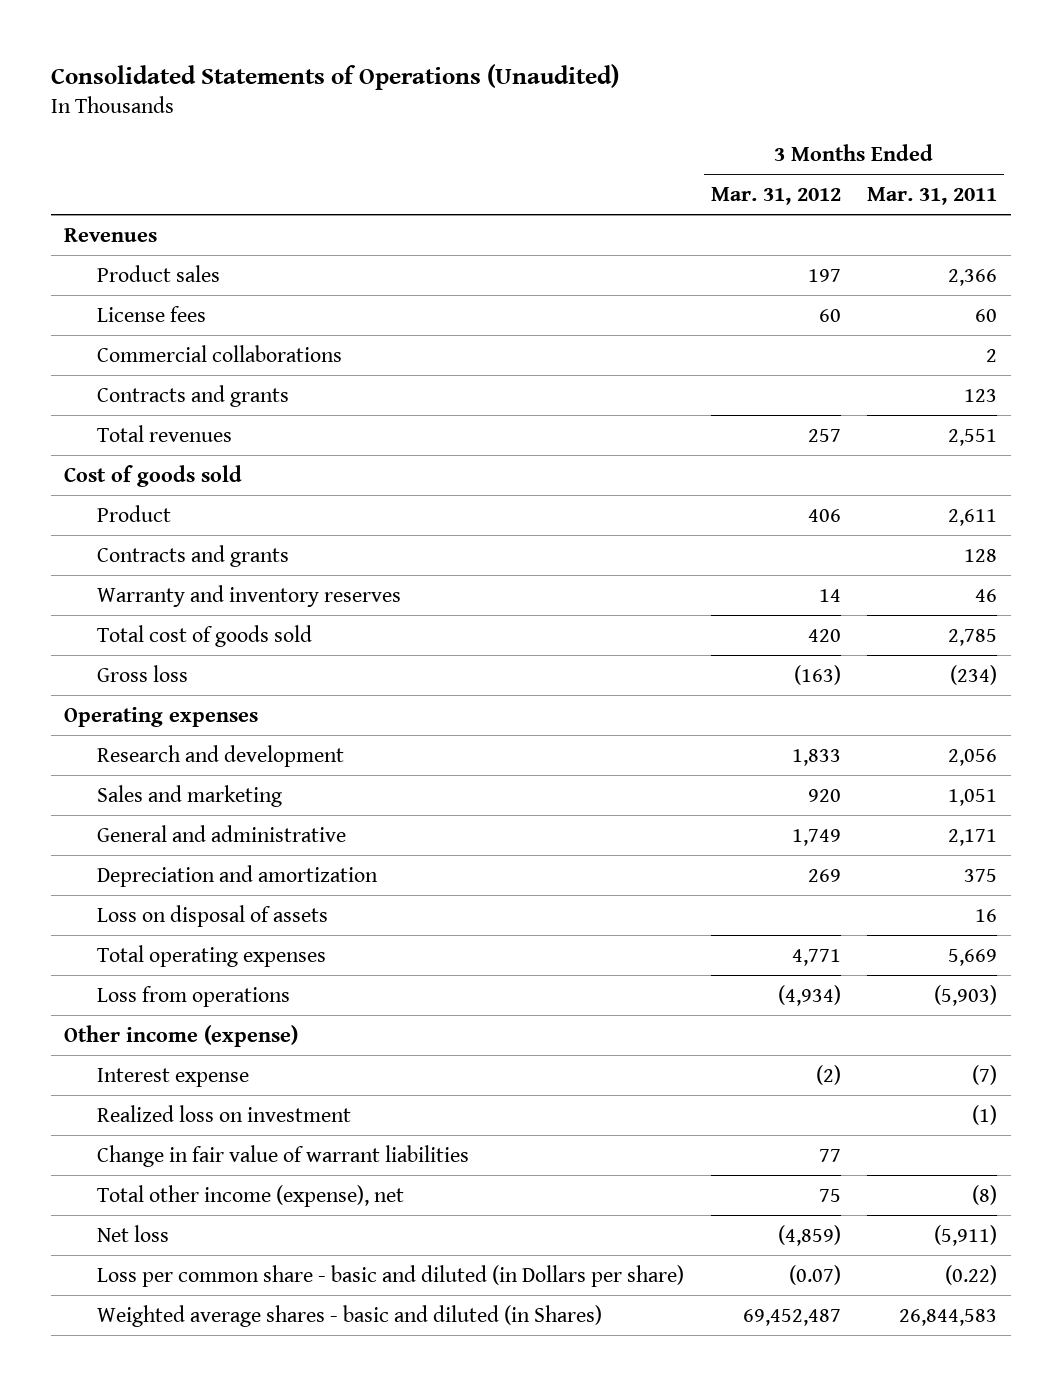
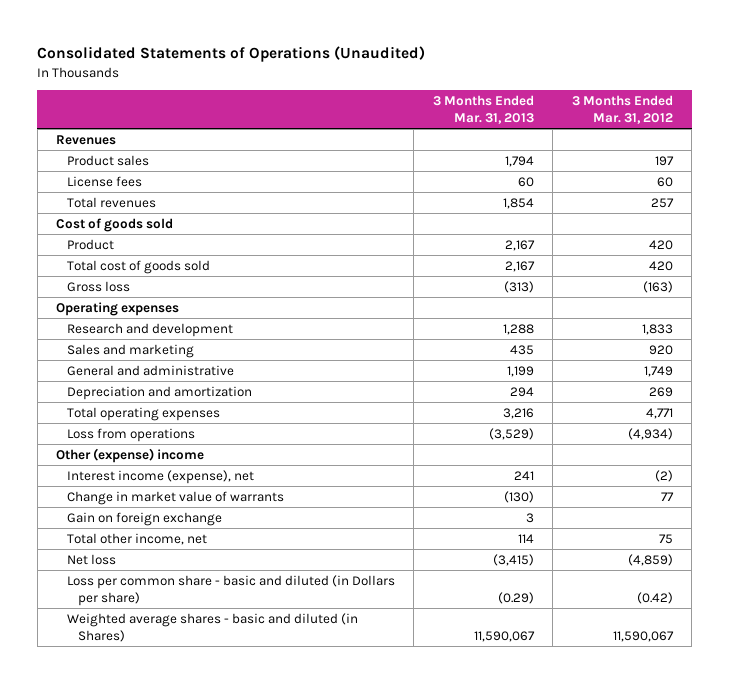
- | 3 Months Ended Mar. 31, 2012 | 3 Months Ended Mar. 31, 2011
+ | 3 Months Ended Mar. 31, 2013 | 3 Months Ended Mar. 31, 2012
- Commercial collaborations | | 2
- Contracts and grants | | 123
- Product | 406 | 2,611
- Contracts and grants | | 128
- Warranty and inventory reserves | 14 | 46
+ Product | 2,167 | 420
- Loss on disposal of assets | | 16
- Other income (expense)
- Interest expense | (2) | (7)
- Realized loss on investment | | (1)
- Change in fair value of warrant liabilities | 77 |
- Total other income (expense), net | 75 | (8)
+ Other (expense) income
+ Interest income (expense), net | 241 | (2)
+ Change in market value of warrants | (130) | 77
+ Gain on foreign exchange | 3 |
+ Total other income, net | 114 | 75
- Loss per common share - basic and diluted (in Dollars per share) | (0.07) | (0.22)
- Weighted average shares - basic and diluted (in Shares) | 69,452,487 | 26,844,583
+ Loss per common share - basic and diluted (in Dollars per share) | (0.29) | (0.42)
+ Weighted average shares - basic and diluted (in Shares) | 11,590,067 | 11,590,067

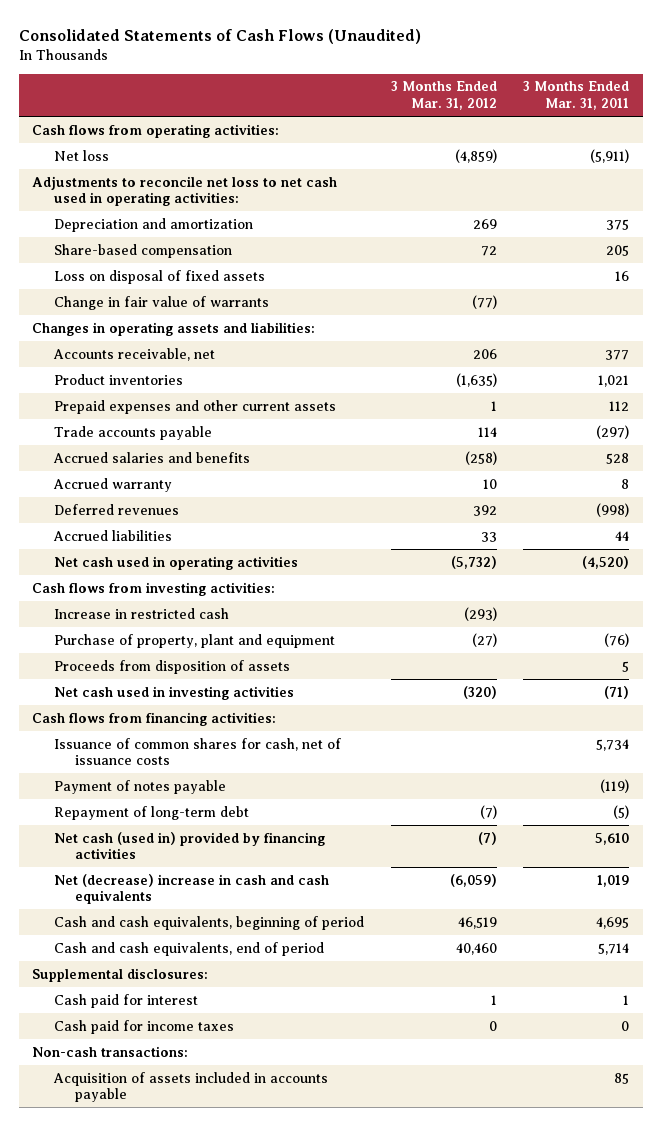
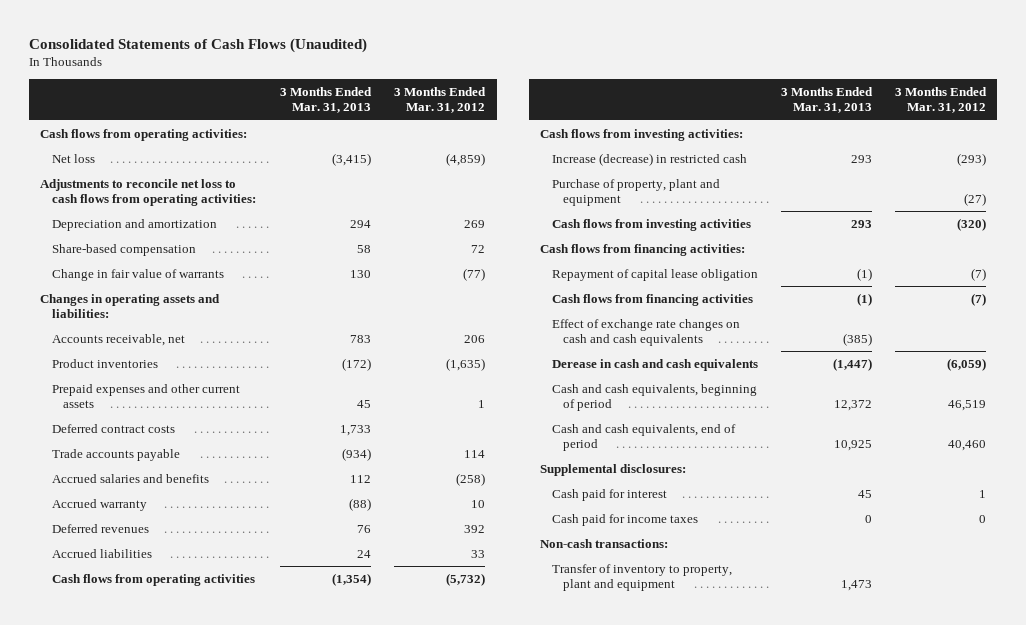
- | 3 Months Ended Mar. 31, 2012 | 3 Months Ended Mar. 31, 2011
+ | 3 Months Ended Mar. 31, 2013 | 3 Months Ended Mar. 31, 2012
- Adjustments to reconcile net loss to net cash used in operating activities:
+ Adjustments to reconcile net loss to cash flows from operating activities:
- Loss on disposal of fixed assets | | 16
+ Deferred contract costs | 1,733 |
- Net cash used in operating activities | (5,732) | (4,520)
+ Cash flows from operating activities | (1,354) | (5,732)
- Increase in restricted cash | (293) |
+ Increase (decrease) in restricted cash | 293 | (293)
- Proceeds from disposition of assets | | 5
- Net cash used in investing activities | (320) | (71)
+ Cash flows from investing activities | 293 | (320)
- Issuance of common shares for cash, net of issuance costs | | 5,734
- Payment of notes payable | | (119)
- Repayment of long-term debt | (7) | (5)
- Net cash (used in) provided by financing activities | (7) | 5,610
- Net (decrease) increase in cash and cash equivalents | (6,059) | 1,019
+ Repayment of capital lease obligation | (1) | (7)
+ Cash flows from financing activities | (1) | (7)
+ Effect of exchange rate changes on cash and cash equivalents | (385) |
+ Derease in cash and cash equivalents | (1,447) | (6,059)
- Acquisition of assets included in accounts payable | | 85
+ Transfer of inventory to property, plant and equipment | 1,473 |

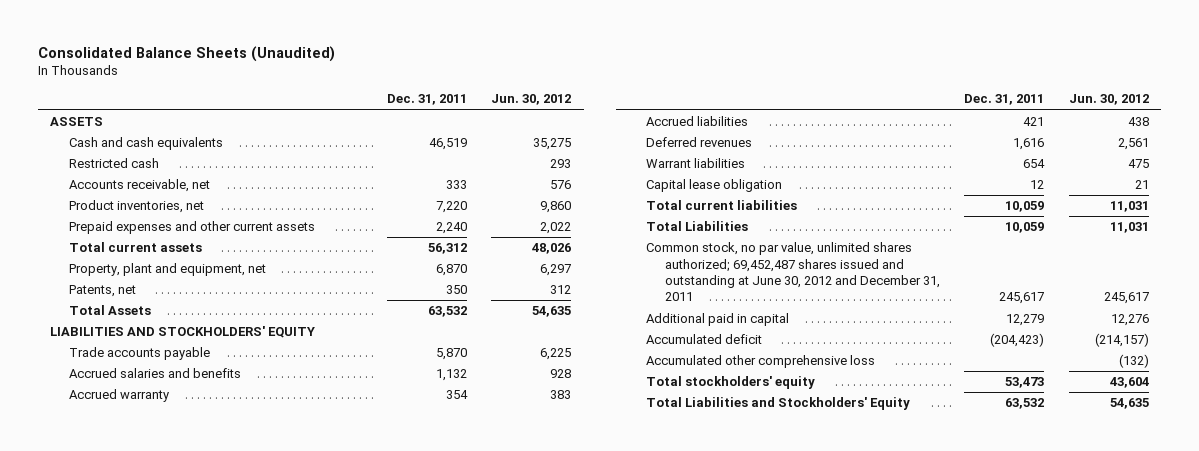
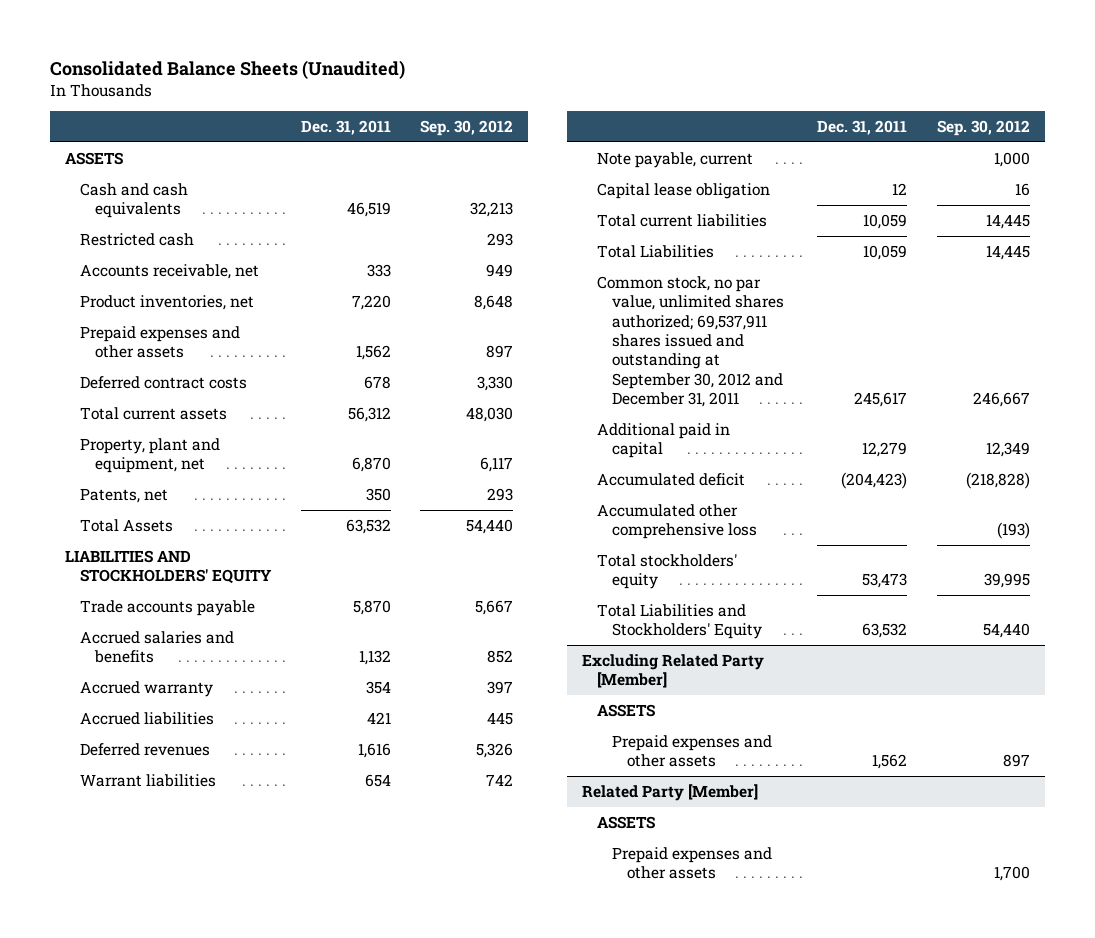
- | Dec. 31, 2011 | Jun. 30, 2012
+ | Dec. 31, 2011 | Sep. 30, 2012
- Prepaid expenses and other current assets | 2,240 | 2,022
+ Prepaid expenses and other assets | 1,562 | 897
+ Deferred contract costs | 678 | 3,330
+ Note payable, current | | 1,000
- Common stock, no par value, unlimited shares authorized; 69,452,487 shares issued and outstanding at June 30, 2012 and December 31, 2011 | 245,617 | 245,617
+ Common stock, no par value, unlimited shares authorized; 69,537,911 shares issued and outstanding at September 30, 2012 and December 31, 2011 | 245,617 | 246,667
+ Excluding Related Party [Member]
+ ASSETS
+ Prepaid expenses and other assets | 1,562 | 897
+ Related Party [Member]
+ ASSETS
+ Prepaid expenses and other assets | | 1,700

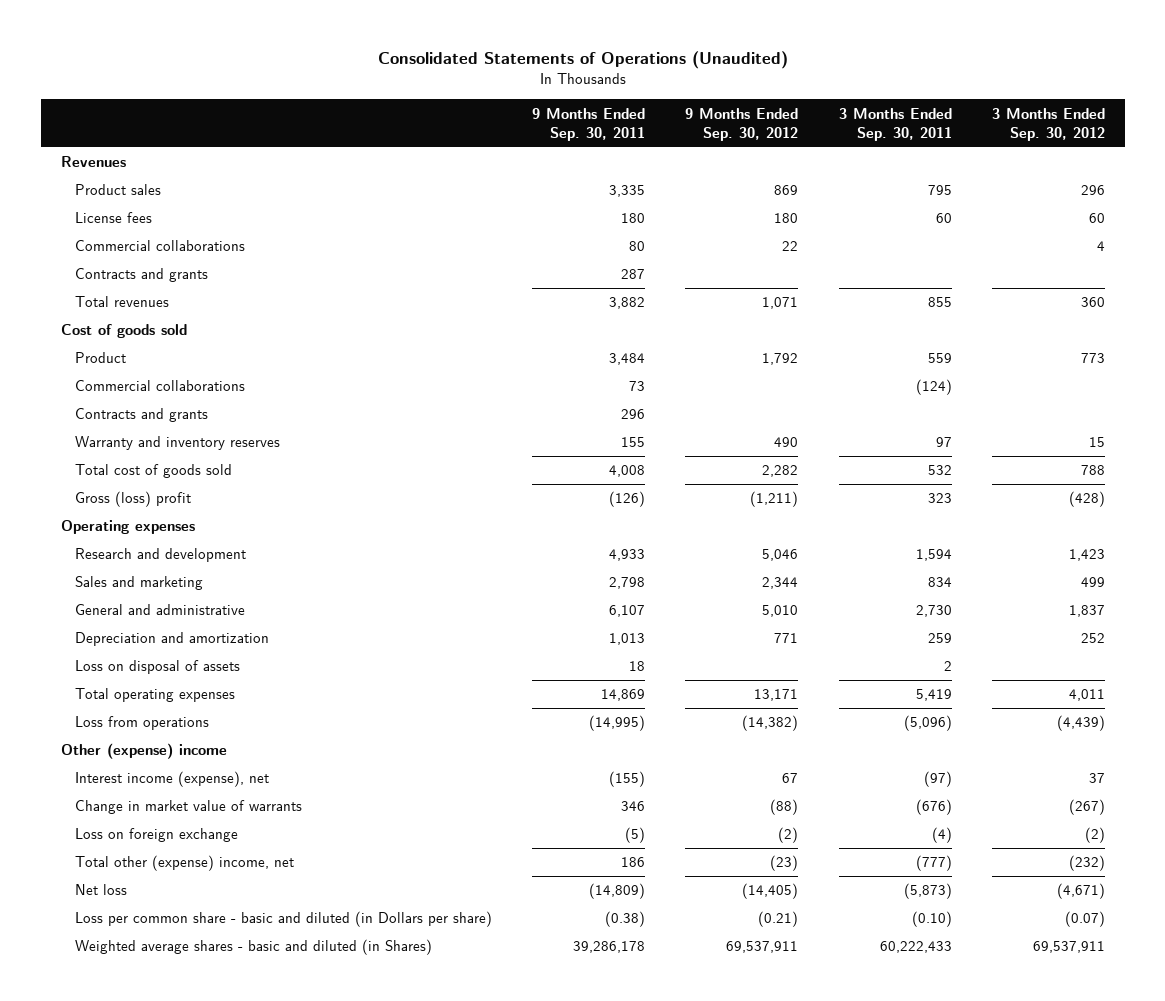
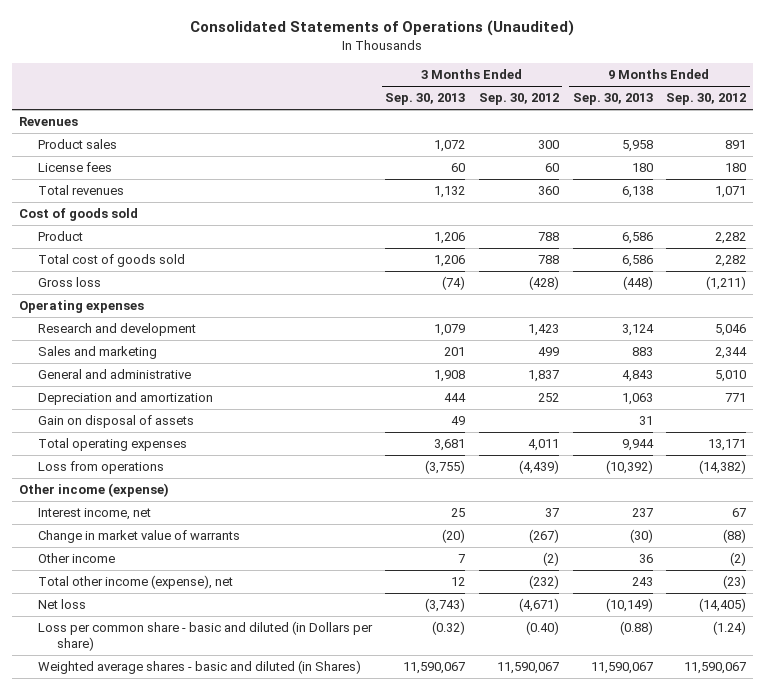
- | 9 Months Ended Sep. 30, 2011 | 9 Months Ended Sep. 30, 2012 | 3 Months Ended Sep. 30, 2011 | 3 Months Ended Sep. 30, 2012
+ | 3 Months Ended Sep. 30, 2013 | 3 Months Ended Sep. 30, 2012 | 9 Months Ended Sep. 30, 2013 | 9 Months Ended Sep. 30, 2012
- Product sales | 3,335 | 869 | 795 | 296
+ Product sales | 1,072 | 300 | 5,958 | 891
- Commercial collaborations | 80 | 22 | | 4
- Contracts and grants | 287 | | |
- Product | 3,484 | 1,792 | 559 | 773
- Commercial collaborations | 73 | | (124) |
- Contracts and grants | 296 | | |
- Warranty and inventory reserves | 155 | 490 | 97 | 15
+ Product | 1,206 | 788 | 6,586 | 2,282
- Gross (loss) profit | (126) | (1,211) | 323 | (428)
+ Gross loss | (74) | (428) | (448) | (1,211)
- Loss on disposal of assets | 18 | | 2 |
+ Gain on disposal of assets | 49 | | 31 |
- Other (expense) income
- Interest income (expense), net | (155) | 67 | (97) | 37
+ Other income (expense)
+ Interest income, net | 25 | 37 | 237 | 67
- Loss on foreign exchange | (5) | (2) | (4) | (2)
- Total other (expense) income, net | 186 | (23) | (777) | (232)
+ Other income | 7 | (2) | 36 | (2)
+ Total other income (expense), net | 12 | (232) | 243 | (23)
- Loss per common share - basic and diluted (in Dollars per share) | (0.38) | (0.21) | (0.10) | (0.07)
- Weighted average shares - basic and diluted (in Shares) | 39,286,178 | 69,537,911 | 60,222,433 | 69,537,911
+ Loss per common share - basic and diluted (in Dollars per share) | (0.32) | (0.40) | (0.88) | (1.24)
+ Weighted average shares - basic and diluted (in Shares) | 11,590,067 | 11,590,067 | 11,590,067 | 11,590,067

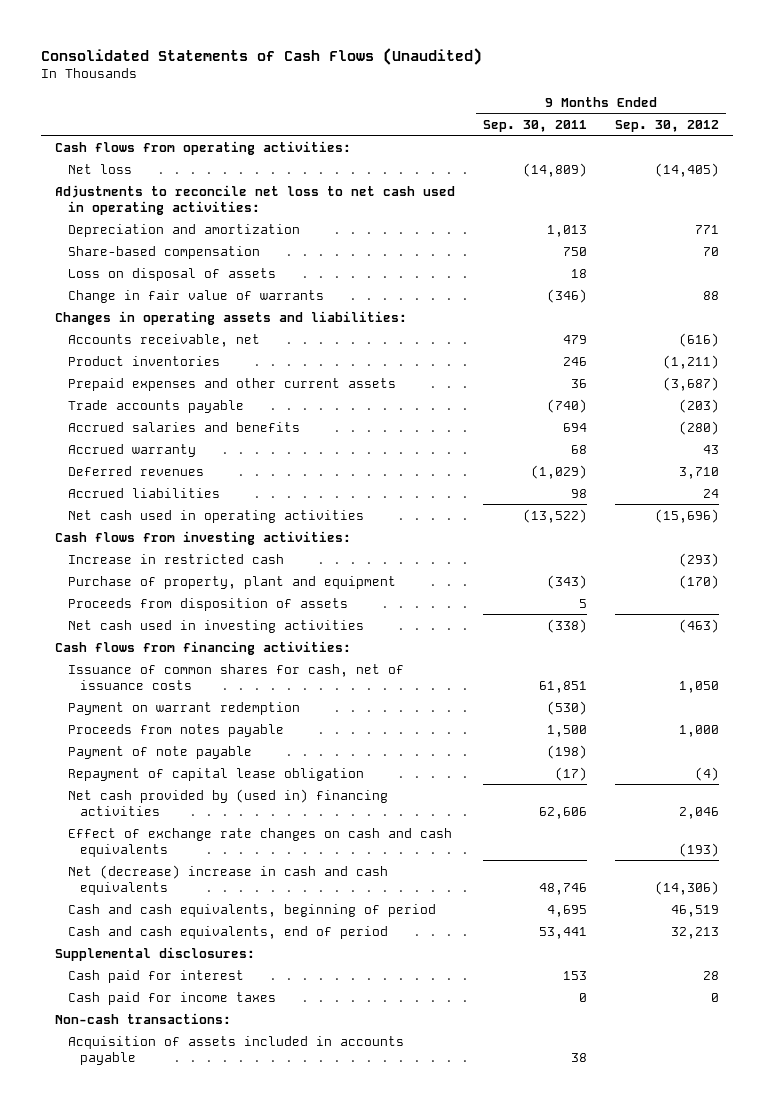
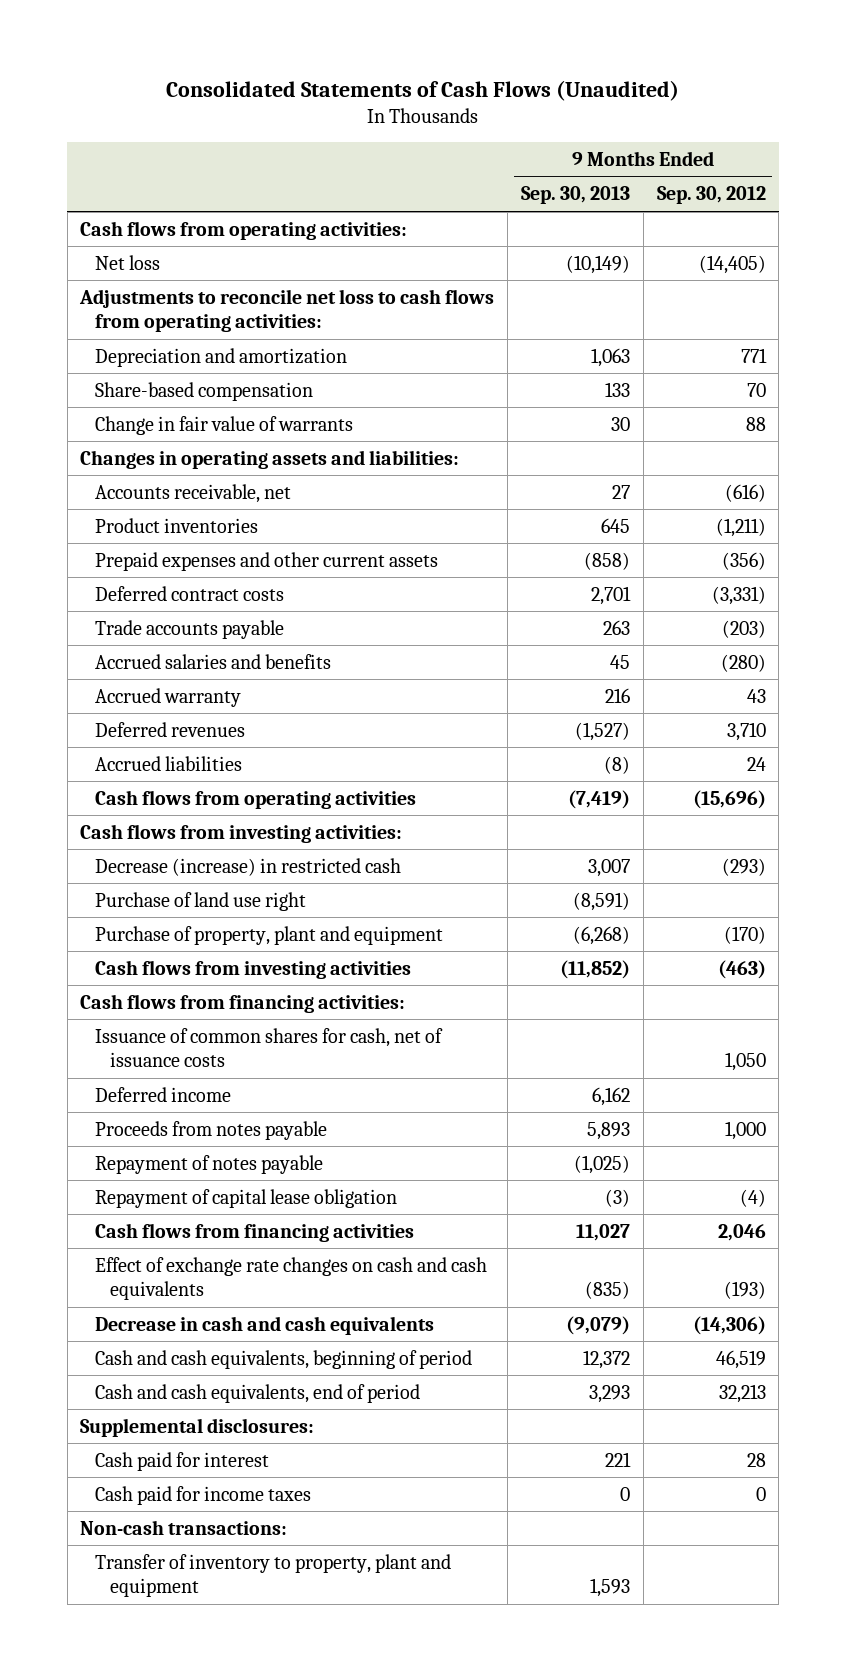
- | 9 Months Ended Sep. 30, 2011 | 9 Months Ended Sep. 30, 2012
+ | 9 Months Ended Sep. 30, 2013 | 9 Months Ended Sep. 30, 2012
- Adjustments to reconcile net loss to net cash used in operating activities:
+ Adjustments to reconcile net loss to cash flows from operating activities:
- Loss on disposal of assets | 18 |
- Prepaid expenses and other current assets | 36 | (3,687)
+ Prepaid expenses and other current assets | (858) | (356)
+ Deferred contract costs | 2,701 | (3,331)
- Net cash used in operating activities | (13,522) | (15,696)
+ Cash flows from operating activities | (7,419) | (15,696)
- Increase in restricted cash | | (293)
+ Decrease (increase) in restricted cash | 3,007 | (293)
+ Purchase of land use right | (8,591) |
- Proceeds from disposition of assets | 5 |
- Net cash used in investing activities | (338) | (463)
+ Cash flows from investing activities | (11,852) | (463)
- Payment on warrant redemption | (530) |
+ Deferred income | 6,162 |
- Payment of note payable | (198) |
+ Repayment of notes payable | (1,025) |
- Net cash provided by (used in) financing activities | 62,606 | 2,046
+ Cash flows from financing activities | 11,027 | 2,046
- Net (decrease) increase in cash and cash equivalents | 48,746 | (14,306)
+ Decrease in cash and cash equivalents | (9,079) | (14,306)
- Acquisition of assets included in accounts payable | 38 |
+ Transfer of inventory to property, plant and equipment | 1,593 |

